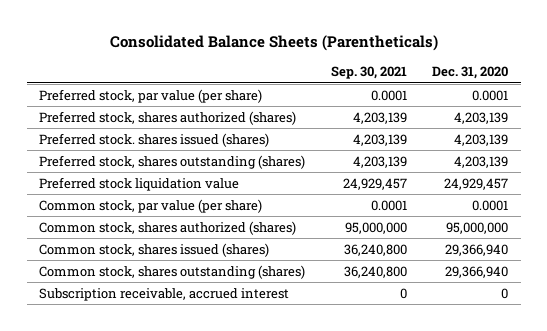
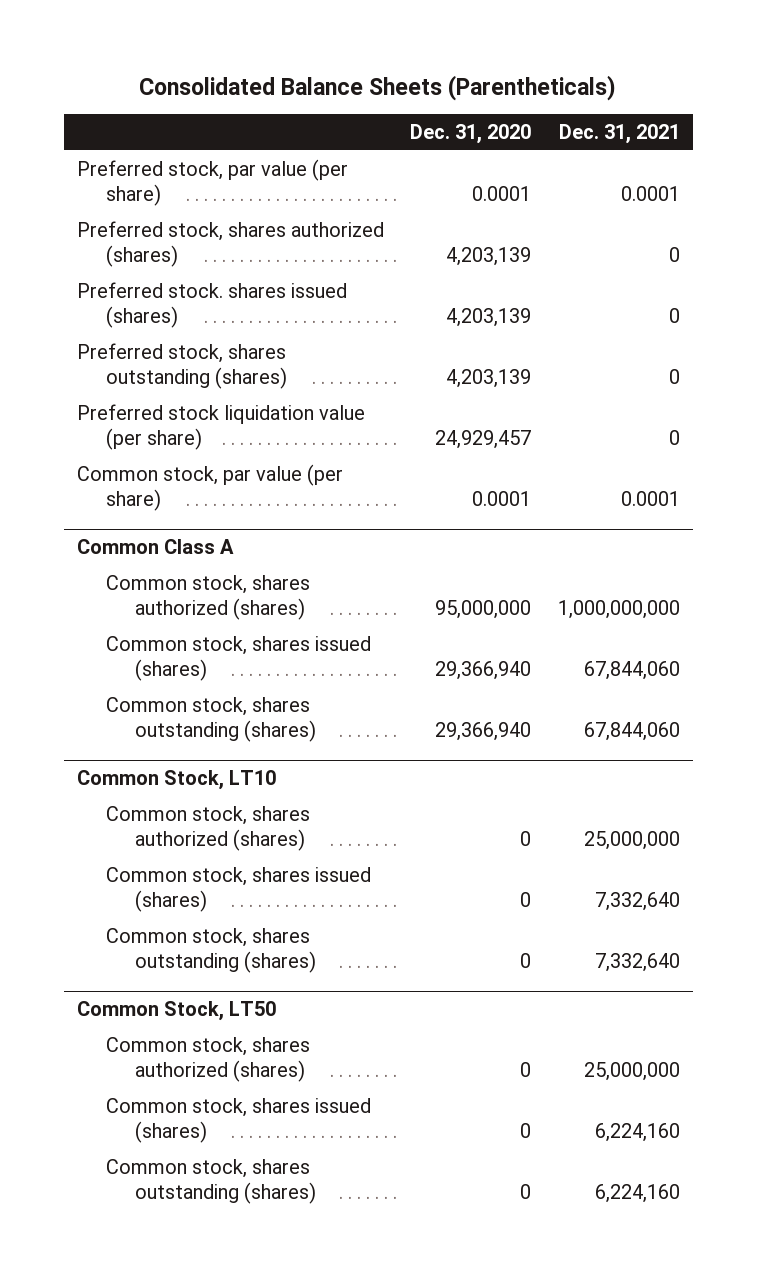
- | Sep. 30, 2021 | Dec. 31, 2020
+ | Dec. 31, 2020 | Dec. 31, 2021
- Preferred stock liquidation value | 24,929,457 | 24,929,457
+ Preferred stock liquidation value (per share) | 24,929,457 | 0
+ Common Class A
- Subscription receivable, accrued interest | 0 | 0
+ Common Stock, LT10
+ Common stock, shares authorized (shares) | 0 | 25,000,000
+ Common stock, shares issued (shares) | 0 | 7,332,640
+ Common stock, shares outstanding (shares) | 0 | 7,332,640
+ Common Stock, LT50
+ Common stock, shares authorized (shares) | 0 | 25,000,000
+ Common stock, shares issued (shares) | 0 | 6,224,160
+ Common stock, shares outstanding (shares) | 0 | 6,224,160

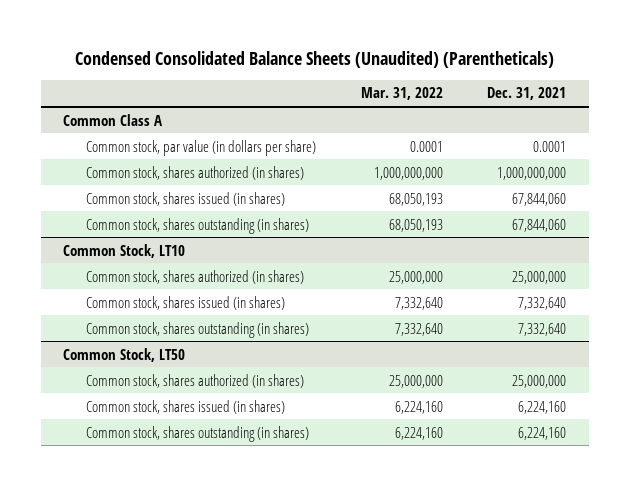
- Consolidated Balance Sheets (Parentheticals)
+ Condensed Consolidated Balance Sheets (Unaudited) (Parentheticals)
- | Dec. 31, 2020 | Dec. 31, 2021
+ | Mar. 31, 2022 | Dec. 31, 2021
- Preferred stock, par value (per share) | 0.0001 | 0.0001
- Preferred stock, shares authorized (shares) | 4,203,139 | 0
- Preferred stock. shares issued (shares) | 4,203,139 | 0
- Preferred stock, shares outstanding (shares) | 4,203,139 | 0
- Preferred stock liquidation value (per share) | 24,929,457 | 0
- Common stock, par value (per share) | 0.0001 | 0.0001
@ Common Class A
- Common stock, shares authorized (shares) | 95,000,000 | 1,000,000,000
- Common stock, shares issued (shares) | 29,366,940 | 67,844,060
- Common stock, shares outstanding (shares) | 29,366,940 | 67,844,060
+ Common stock, par value (in dollars per share) | 0.0001 | 0.0001
+ Common stock, shares authorized (in shares) | 1,000,000,000 | 1,000,000,000
+ Common stock, shares issued (in shares) | 68,050,193 | 67,844,060
+ Common stock, shares outstanding (in shares) | 68,050,193 | 67,844,060
@ Common Stock, LT10
- Common stock, shares authorized (shares) | 0 | 25,000,000
- Common stock, shares issued (shares) | 0 | 7,332,640
- Common stock, shares outstanding (shares) | 0 | 7,332,640
+ Common stock, shares authorized (in shares) | 25,000,000 | 25,000,000
+ Common stock, shares issued (in shares) | 7,332,640 | 7,332,640
+ Common stock, shares outstanding (in shares) | 7,332,640 | 7,332,640
@ Common Stock, LT50
- Common stock, shares authorized (shares) | 0 | 25,000,000
- Common stock, shares issued (shares) | 0 | 6,224,160
- Common stock, shares outstanding (shares) | 0 | 6,224,160
+ Common stock, shares authorized (in shares) | 25,000,000 | 25,000,000
+ Common stock, shares issued (in shares) | 6,224,160 | 6,224,160
+ Common stock, shares outstanding (in shares) | 6,224,160 | 6,224,160

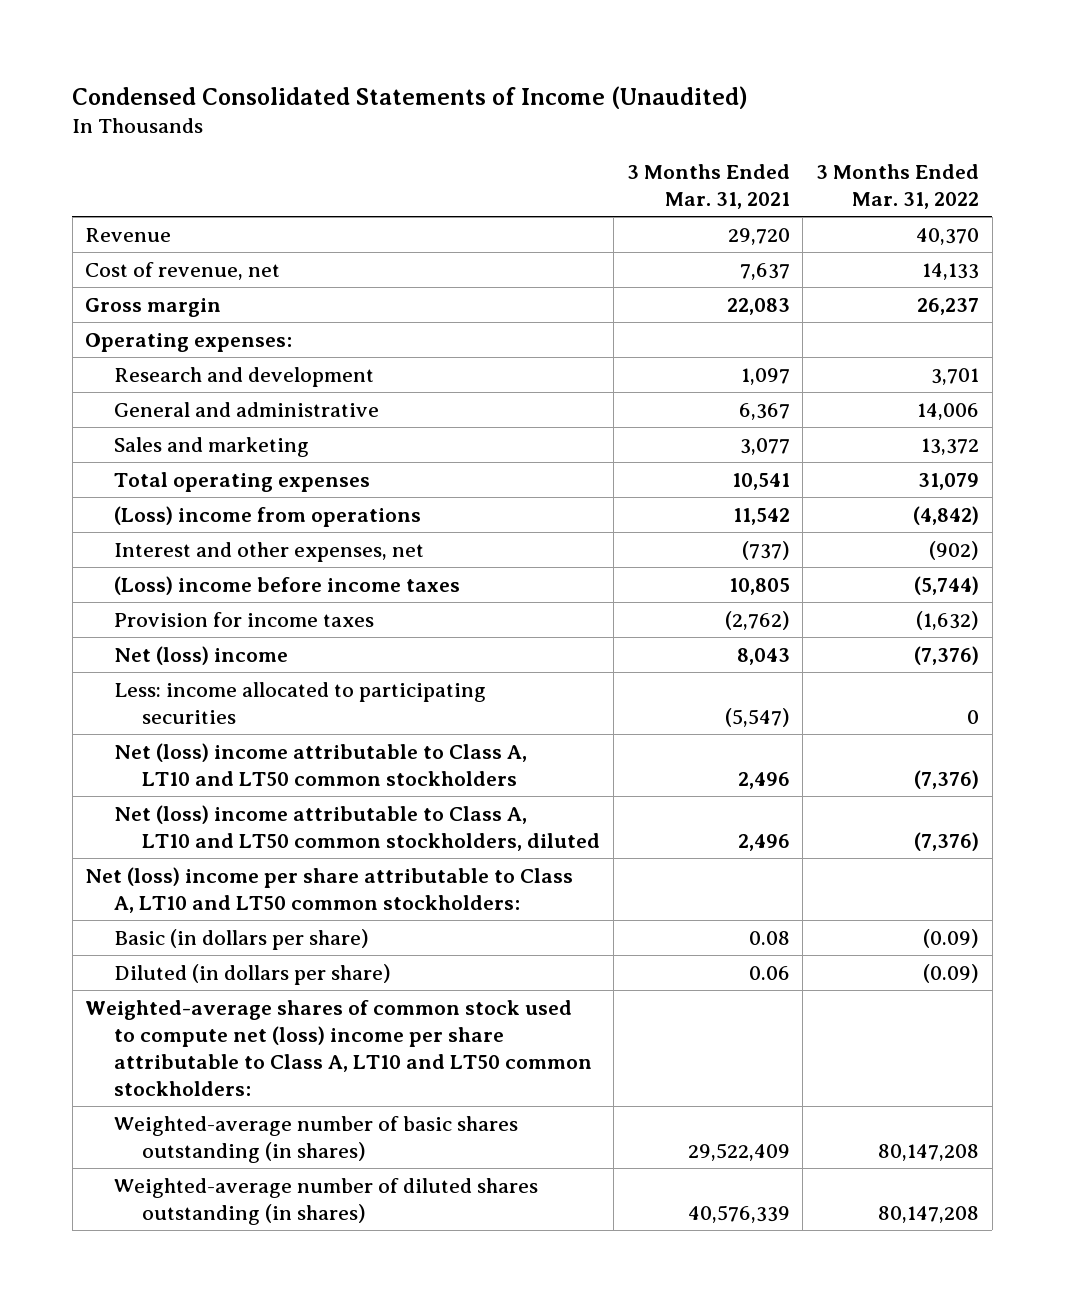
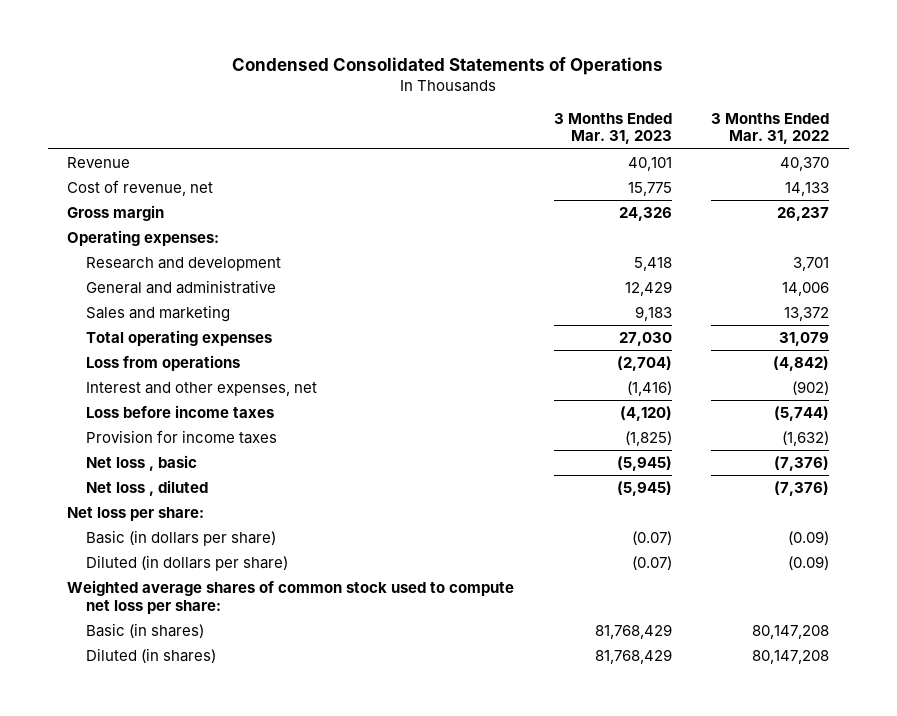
- Condensed Consolidated Statements of Income (Unaudited)
+ Condensed Consolidated Statements of Operations
- | 3 Months Ended Mar. 31, 2021 | 3 Months Ended Mar. 31, 2022
+ | 3 Months Ended Mar. 31, 2023 | 3 Months Ended Mar. 31, 2022
- (Loss) income from operations | 11,542 | (4,842)
+ Loss from operations | (2,704) | (4,842)
- (Loss) income before income taxes | 10,805 | (5,744)
+ Loss before income taxes | (4,120) | (5,744)
- Net (loss) income | 8,043 | (7,376)
- Less: income allocated to participating securities | (5,547) | 0
- Net (loss) income attributable to Class A, LT10 and LT50 common stockholders | 2,496 | (7,376)
- Net (loss) income attributable to Class A, LT10 and LT50 common stockholders, diluted | 2,496 | (7,376)
- Net (loss) income per share attributable to Class A, LT10 and LT50 common stockholders:
+ Net loss , basic | (5,945) | (7,376)
+ Net loss , diluted | (5,945) | (7,376)
+ Net loss per share:
- Weighted-average shares of common stock used to compute net (loss) income per share attributable to Class A, LT10 and LT50 common stockholders:
- Weighted-average number of basic shares outstanding (in shares) | 29,522,409 | 80,147,208
- Weighted-average number of diluted shares outstanding (in shares) | 40,576,339 | 80,147,208
+ Weighted average shares of common stock used to compute net loss per share:
+ Basic (in shares) | 81,768,429 | 80,147,208
+ Diluted (in shares) | 81,768,429 | 80,147,208

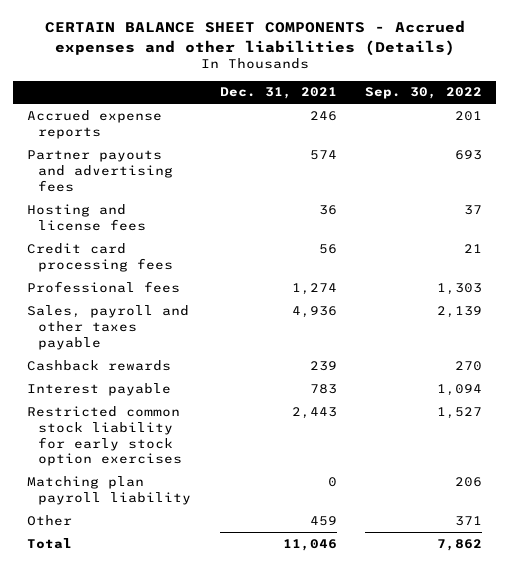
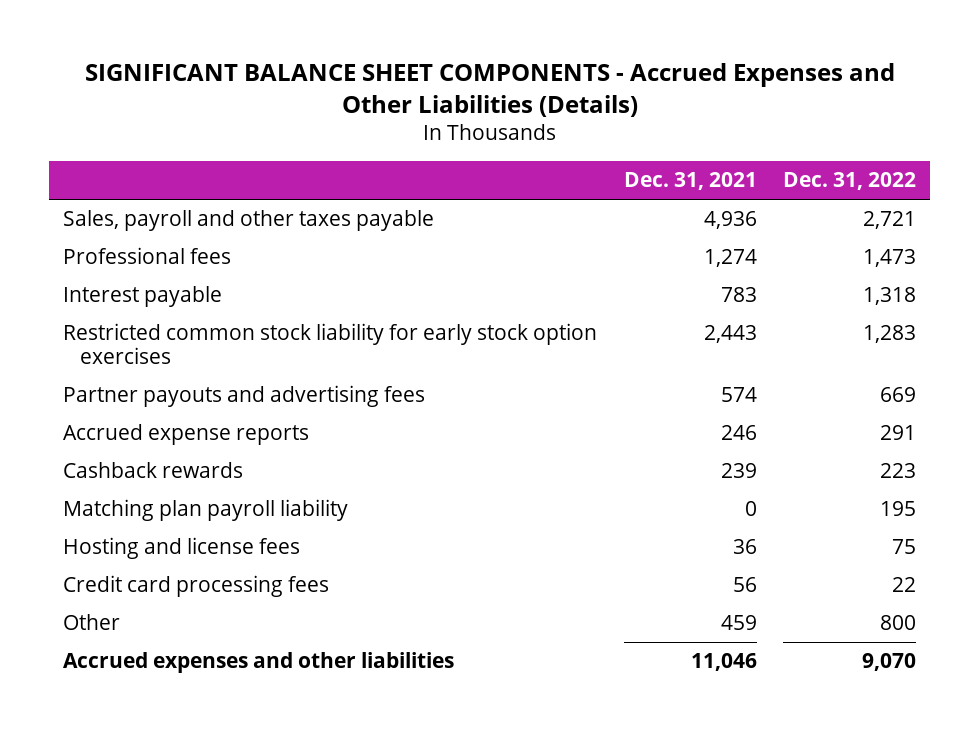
- CERTAIN BALANCE SHEET COMPONENTS - Accrued expenses and other liabilities (Details)
+ SIGNIFICANT BALANCE SHEET COMPONENTS - Accrued Expenses and Other Liabilities (Details)
- | Dec. 31, 2021 | Sep. 30, 2022
+ | Dec. 31, 2021 | Dec. 31, 2022
moved down: Professional fees | 1,274 | 1,473
moved down: Partner payouts and advertising fees | 574 | 669
moved down: Accrued expense reports | 246 | 291
moved down: Cashback rewards | 239 | 223
moved down: Hosting and license fees | 36 | 75
moved down: Credit card processing fees | 56 | 22
- Total | 11,046 | 7,862
+ Accrued expenses and other liabilities | 11,046 | 9,070

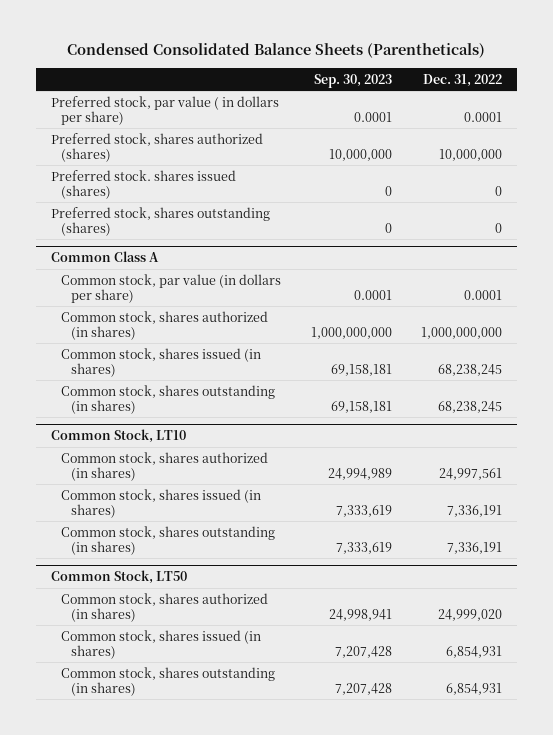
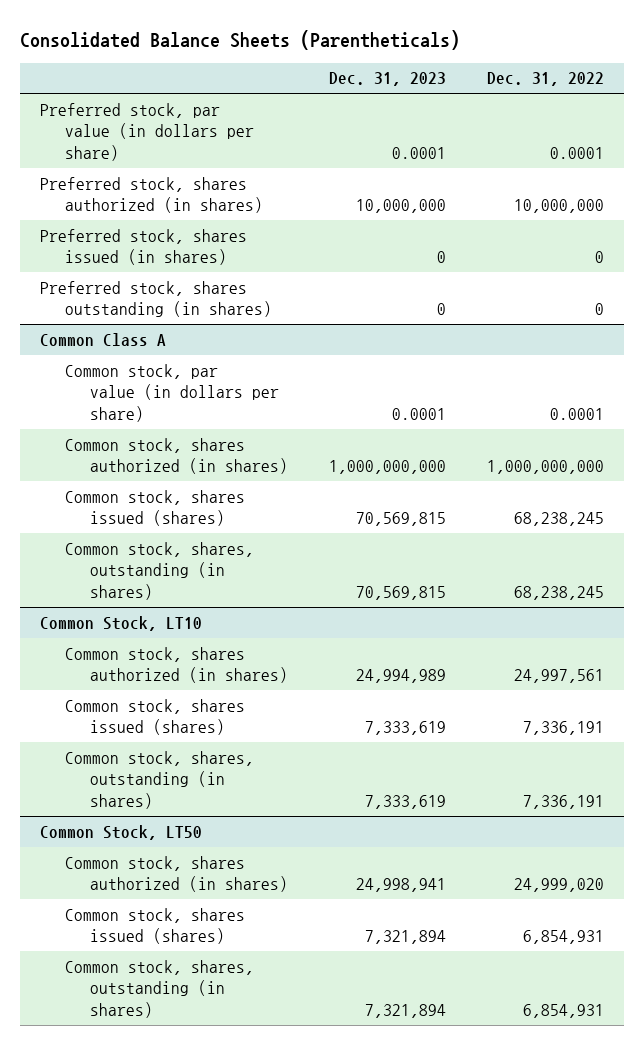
- Condensed Consolidated Balance Sheets (Parentheticals)
+ Consolidated Balance Sheets (Parentheticals)
- | Sep. 30, 2023 | Dec. 31, 2022
+ | Dec. 31, 2023 | Dec. 31, 2022
- Preferred stock, par value ( in dollars per share) | 0.0001 | 0.0001
- Preferred stock, shares authorized (shares) | 10,000,000 | 10,000,000
- Preferred stock. shares issued (shares) | 0 | 0
- Preferred stock, shares outstanding (shares) | 0 | 0
+ Preferred stock, par value (in dollars per share) | 0.0001 | 0.0001
+ Preferred stock, shares authorized (in shares) | 10,000,000 | 10,000,000
+ Preferred stock, shares issued (in shares) | 0 | 0
+ Preferred stock, shares outstanding (in shares) | 0 | 0
@ Common Class A
- Common stock, shares issued (in shares) | 69,158,181 | 68,238,245
- Common stock, shares outstanding (in shares) | 69,158,181 | 68,238,245
+ Common stock, shares issued (shares) | 70,569,815 | 68,238,245
+ Common stock, shares, outstanding (in shares) | 70,569,815 | 68,238,245
@ Common Stock, LT10
- Common stock, shares issued (in shares) | 7,333,619 | 7,336,191
- Common stock, shares outstanding (in shares) | 7,333,619 | 7,336,191
+ Common stock, shares issued (shares) | 7,333,619 | 7,336,191
+ Common stock, shares, outstanding (in shares) | 7,333,619 | 7,336,191
@ Common Stock, LT50
- Common stock, shares issued (in shares) | 7,207,428 | 6,854,931
- Common stock, shares outstanding (in shares) | 7,207,428 | 6,854,931
+ Common stock, shares issued (shares) | 7,321,894 | 6,854,931
+ Common stock, shares, outstanding (in shares) | 7,321,894 | 6,854,931

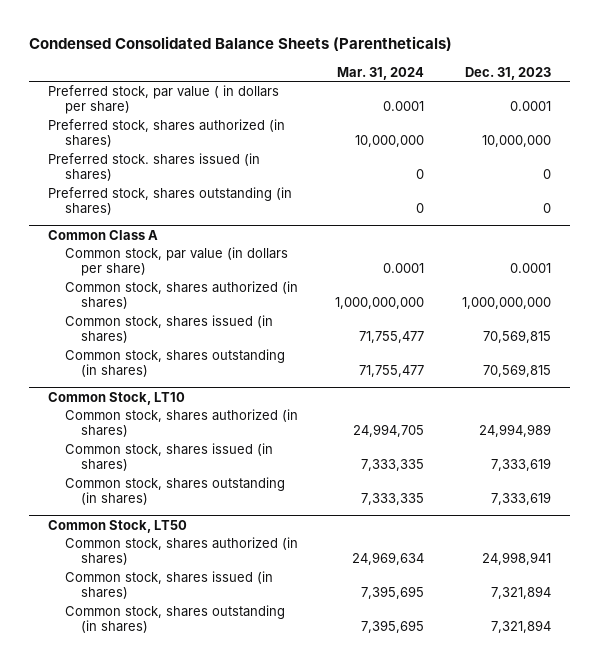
- Consolidated Balance Sheets (Parentheticals)
+ Condensed Consolidated Balance Sheets (Parentheticals)
- | Dec. 31, 2023 | Dec. 31, 2022
+ | Mar. 31, 2024 | Dec. 31, 2023
- Preferred stock, par value (in dollars per share) | 0.0001 | 0.0001
+ Preferred stock, par value ( in dollars per share) | 0.0001 | 0.0001
- Preferred stock, shares issued (in shares) | 0 | 0
+ Preferred stock. shares issued (in shares) | 0 | 0
@ Common Class A
- Common stock, shares issued (shares) | 70,569,815 | 68,238,245
- Common stock, shares, outstanding (in shares) | 70,569,815 | 68,238,245
+ Common stock, shares issued (in shares) | 71,755,477 | 70,569,815
+ Common stock, shares outstanding (in shares) | 71,755,477 | 70,569,815
@ Common Stock, LT10
- Common stock, shares issued (shares) | 7,333,619 | 7,336,191
- Common stock, shares, outstanding (in shares) | 7,333,619 | 7,336,191
+ Common stock, shares issued (in shares) | 7,333,335 | 7,333,619
+ Common stock, shares outstanding (in shares) | 7,333,335 | 7,333,619
@ Common Stock, LT50
- Common stock, shares issued (shares) | 7,321,894 | 6,854,931
- Common stock, shares, outstanding (in shares) | 7,321,894 | 6,854,931
+ Common stock, shares issued (in shares) | 7,395,695 | 7,321,894
+ Common stock, shares outstanding (in shares) | 7,395,695 | 7,321,894

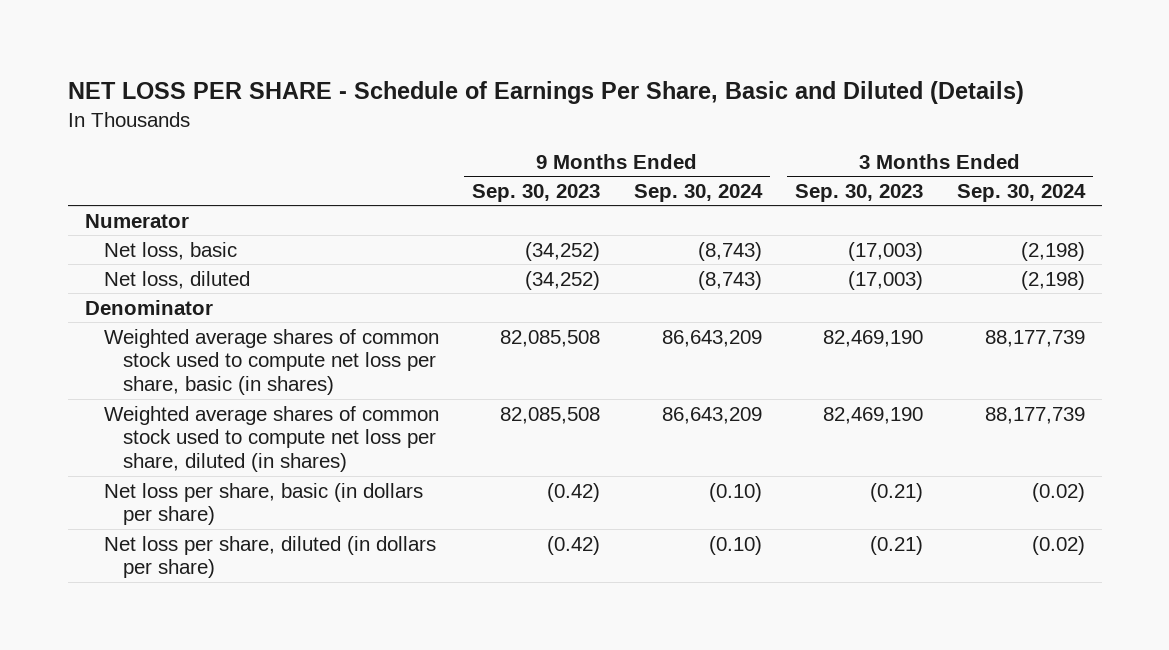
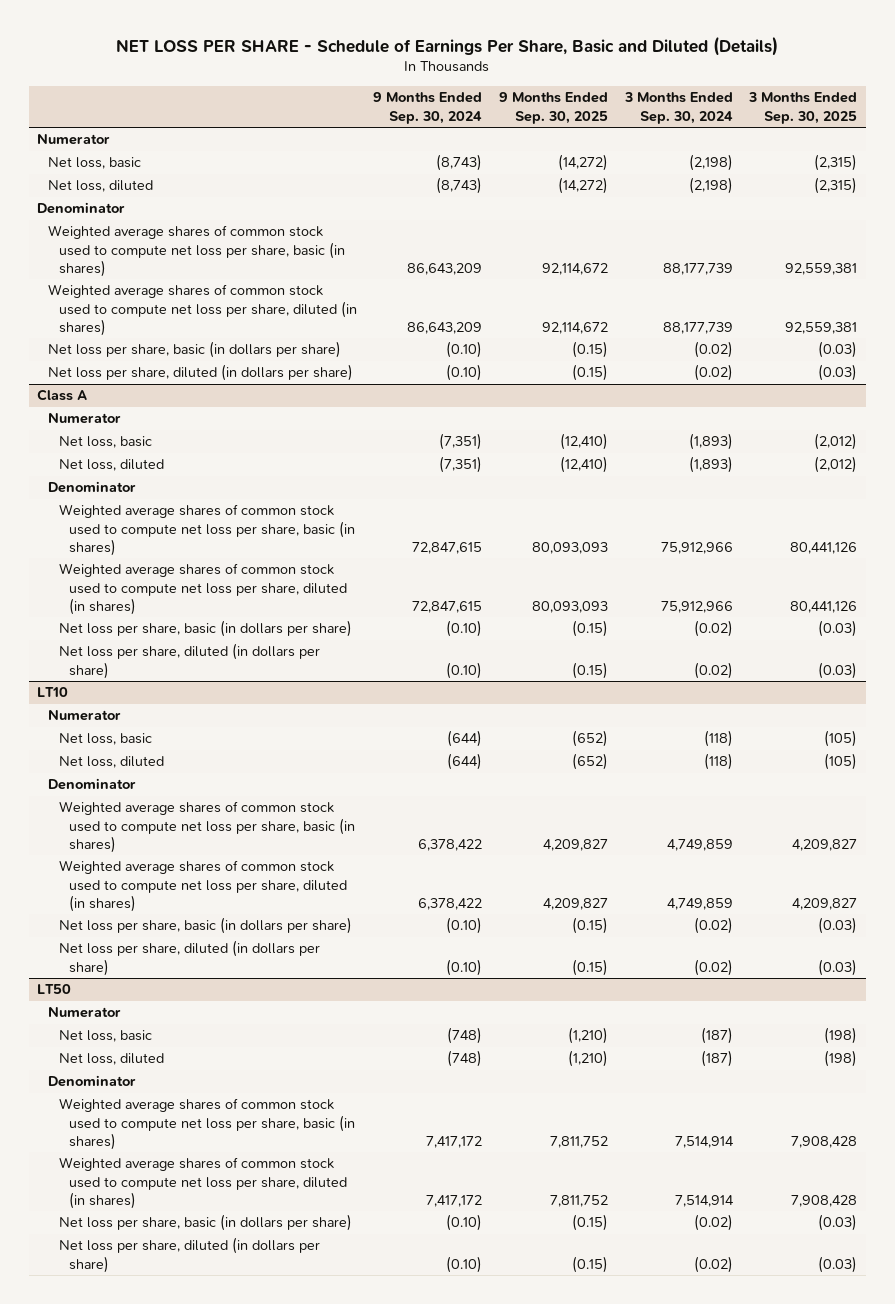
- | 9 Months Ended Sep. 30, 2023 | 9 Months Ended Sep. 30, 2024 | 3 Months Ended Sep. 30, 2023 | 3 Months Ended Sep. 30, 2024
+ | 9 Months Ended Sep. 30, 2024 | 9 Months Ended Sep. 30, 2025 | 3 Months Ended Sep. 30, 2024 | 3 Months Ended Sep. 30, 2025
+ Class A
+ Numerator
+ Net loss, basic | (7,351) | (12,410) | (1,893) | (2,012)
+ Net loss, diluted | (7,351) | (12,410) | (1,893) | (2,012)
+ Denominator
+ Weighted average shares of common stock used to compute net loss per share, basic (in shares) | 72,847,615 | 80,093,093 | 75,912,966 | 80,441,126
+ Weighted average shares of common stock used to compute net loss per share, diluted (in shares) | 72,847,615 | 80,093,093 | 75,912,966 | 80,441,126
+ Net loss per share, basic (in dollars per share) | (0.10) | (0.15) | (0.02) | (0.03)
+ Net loss per share, diluted (in dollars per share) | (0.10) | (0.15) | (0.02) | (0.03)
+ LT10
+ Numerator
+ Net loss, basic | (644) | (652) | (118) | (105)
+ Net loss, diluted | (644) | (652) | (118) | (105)
+ Denominator
+ Weighted average shares of common stock used to compute net loss per share, basic (in shares) | 6,378,422 | 4,209,827 | 4,749,859 | 4,209,827
+ Weighted average shares of common stock used to compute net loss per share, diluted (in shares) | 6,378,422 | 4,209,827 | 4,749,859 | 4,209,827
+ Net loss per share, basic (in dollars per share) | (0.10) | (0.15) | (0.02) | (0.03)
+ Net loss per share, diluted (in dollars per share) | (0.10) | (0.15) | (0.02) | (0.03)
+ LT50
+ Numerator
+ Net loss, basic | (748) | (1,210) | (187) | (198)
+ Net loss, diluted | (748) | (1,210) | (187) | (198)
+ Denominator
+ Weighted average shares of common stock used to compute net loss per share, basic (in shares) | 7,417,172 | 7,811,752 | 7,514,914 | 7,908,428
+ Weighted average shares of common stock used to compute net loss per share, diluted (in shares) | 7,417,172 | 7,811,752 | 7,514,914 | 7,908,428
+ Net loss per share, basic (in dollars per share) | (0.10) | (0.15) | (0.02) | (0.03)
+ Net loss per share, diluted (in dollars per share) | (0.10) | (0.15) | (0.02) | (0.03)

